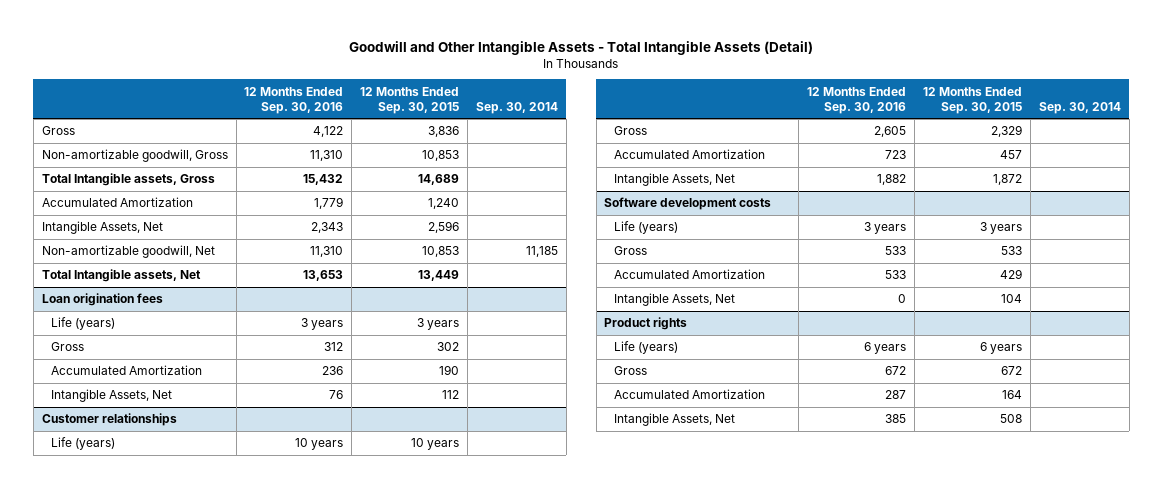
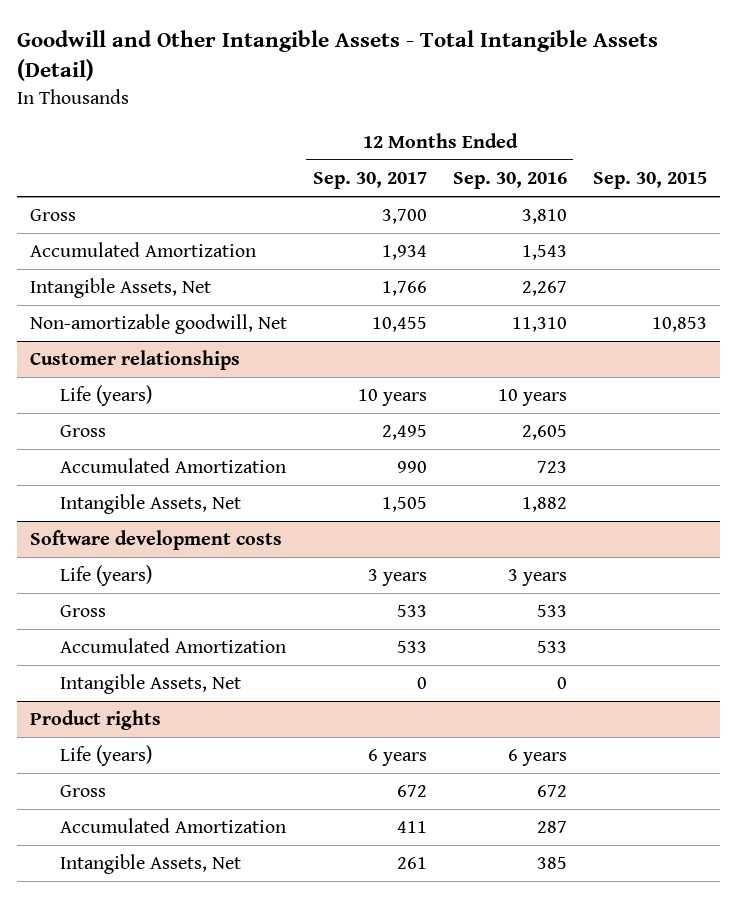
- | 12 Months Ended Sep. 30, 2016 | 12 Months Ended Sep. 30, 2015 | Sep. 30, 2014
+ | 12 Months Ended Sep. 30, 2017 | 12 Months Ended Sep. 30, 2016 | Sep. 30, 2015
- Gross | 4,122 | 3,836 |
- Non-amortizable goodwill, Gross | 11,310 | 10,853 |
- Total Intangible assets, Gross | 15,432 | 14,689 |
- Accumulated Amortization | 1,779 | 1,240 |
- Intangible Assets, Net | 2,343 | 2,596 |
+ Gross | 3,700 | 3,810 |
+ Accumulated Amortization | 1,934 | 1,543 |
+ Intangible Assets, Net | 1,766 | 2,267 |
- Total Intangible assets, Net | 13,653 | 13,449 |
- Loan origination fees
- Life (years) | 3 years | 3 years |
- Gross | 312 | 302 |
- Accumulated Amortization | 236 | 190 |
- Intangible Assets, Net | 76 | 112 |

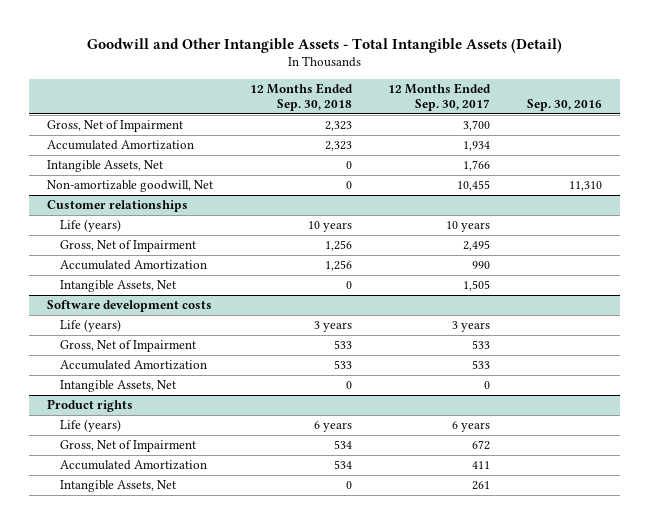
- | 12 Months Ended Sep. 30, 2017 | 12 Months Ended Sep. 30, 2016 | Sep. 30, 2015
+ | 12 Months Ended Sep. 30, 2018 | 12 Months Ended Sep. 30, 2017 | Sep. 30, 2016
- Gross | 3,700 | 3,810 |
+ Gross, Net of Impairment | 2,323 | 3,700 |
@ Customer relationships
- Gross | 2,495 | 2,605 |
+ Gross, Net of Impairment | 1,256 | 2,495 |
@ Software development costs
- Gross | 533 | 533 |
+ Gross, Net of Impairment | 533 | 533 |
@ Product rights
- Gross | 672 | 672 |
+ Gross, Net of Impairment | 534 | 672 |

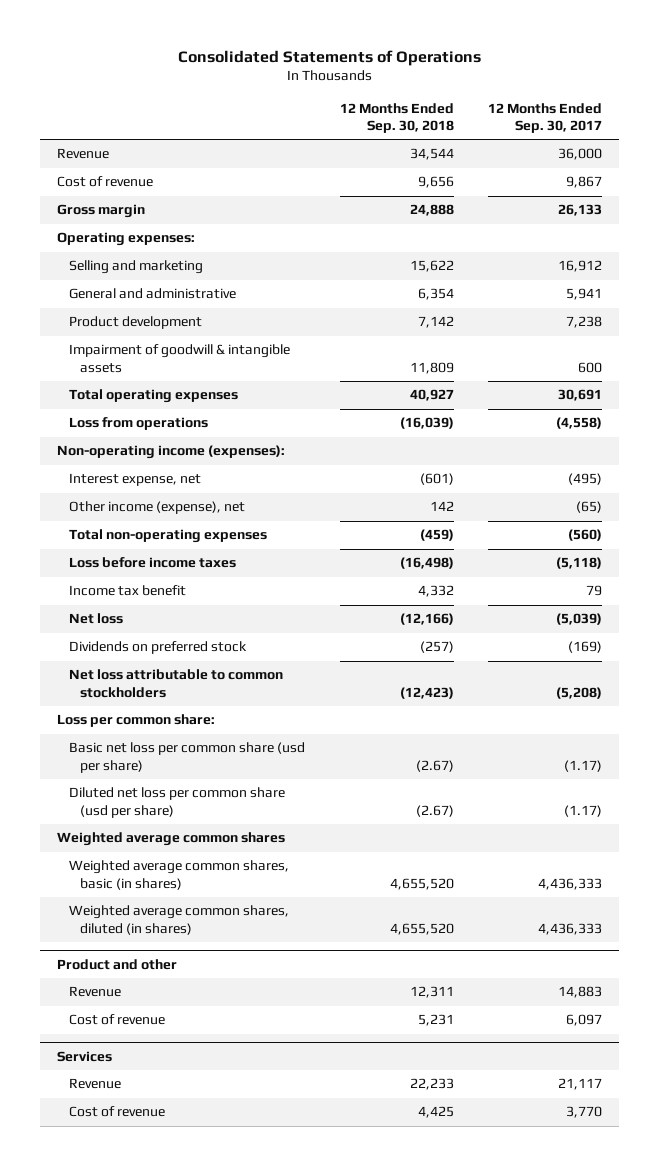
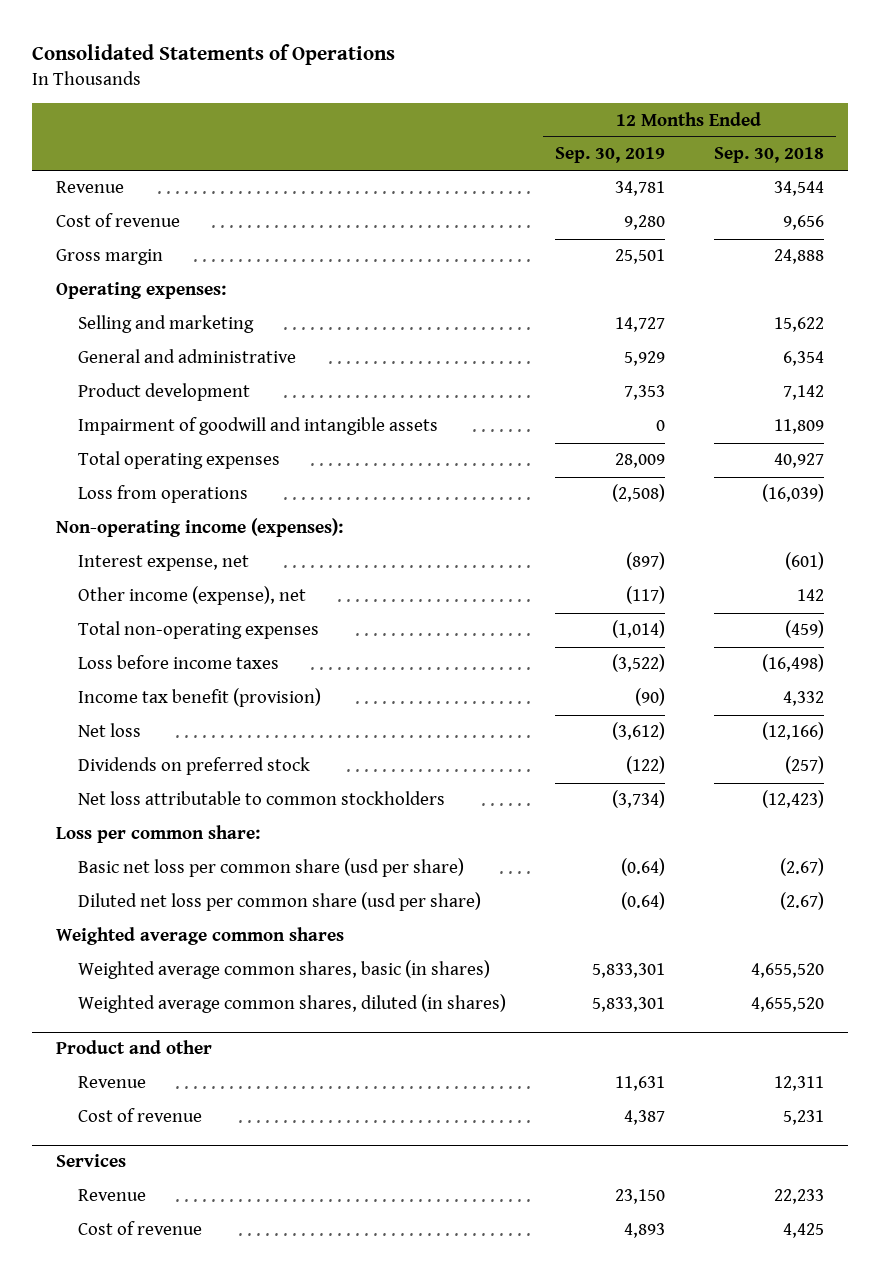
- | 12 Months Ended Sep. 30, 2018 | 12 Months Ended Sep. 30, 2017
+ | 12 Months Ended Sep. 30, 2019 | 12 Months Ended Sep. 30, 2018
- Impairment of goodwill & intangible assets | 11,809 | 600
+ Impairment of goodwill and intangible assets | 0 | 11,809
- Income tax benefit | 4,332 | 79
+ Income tax benefit (provision) | (90) | 4,332

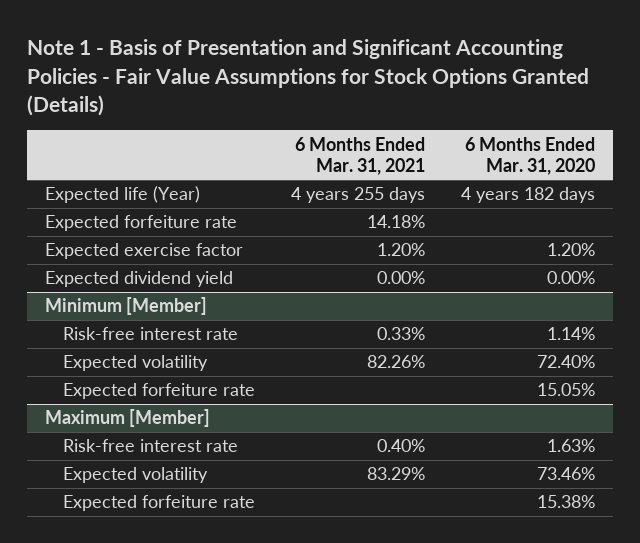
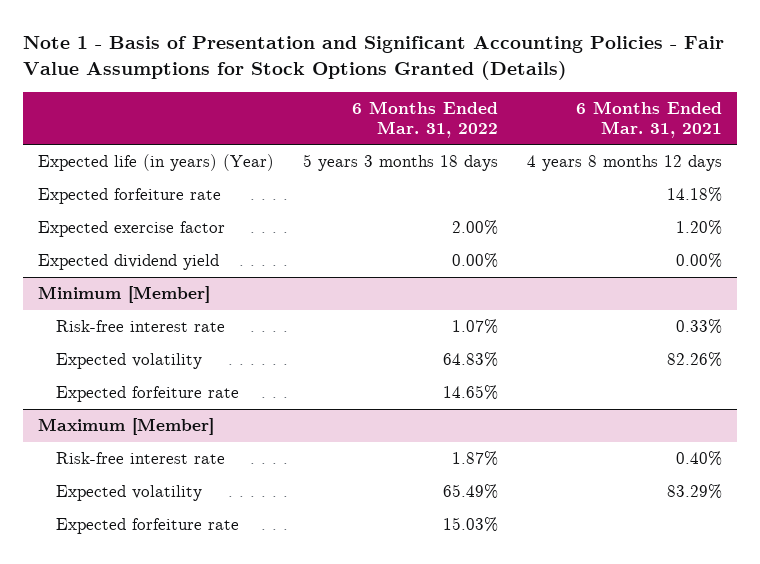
- | 6 Months Ended Mar. 31, 2021 | 6 Months Ended Mar. 31, 2020
+ | 6 Months Ended Mar. 31, 2022 | 6 Months Ended Mar. 31, 2021
- Expected life (Year) | 4 years 255 days | 4 years 182 days
+ Expected life (in years) (Year) | 5 years 3 months 18 days | 4 years 8 months 12 days

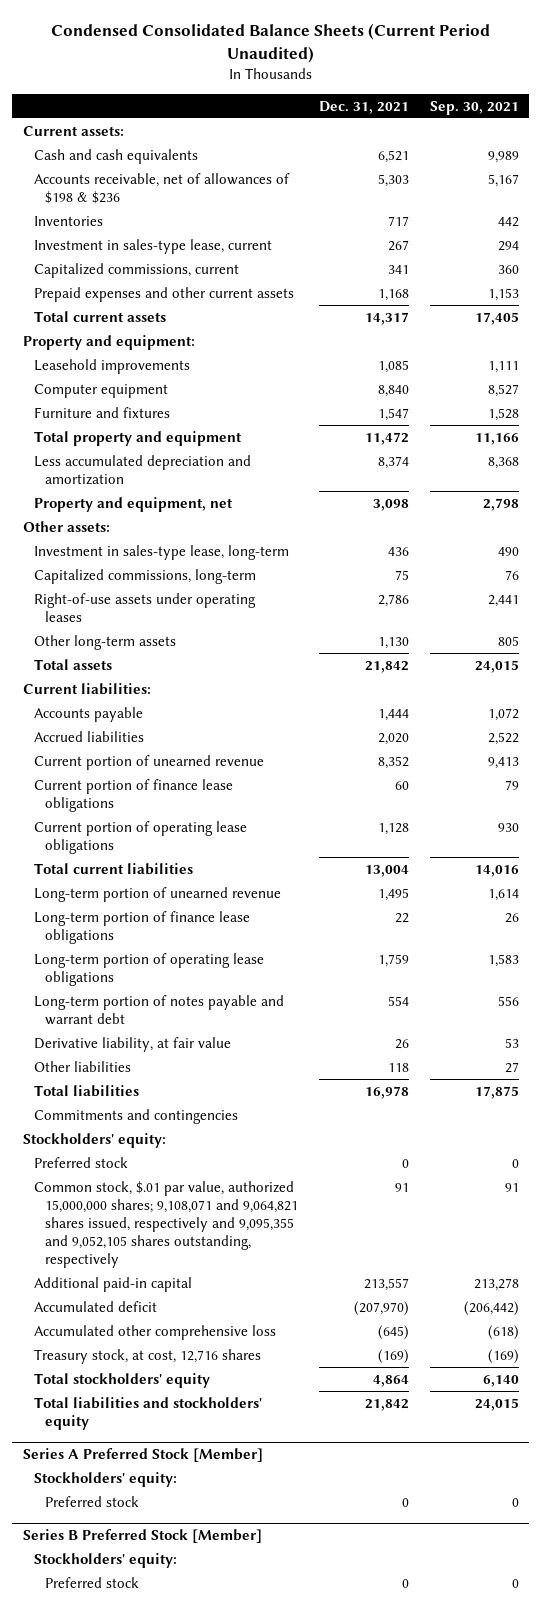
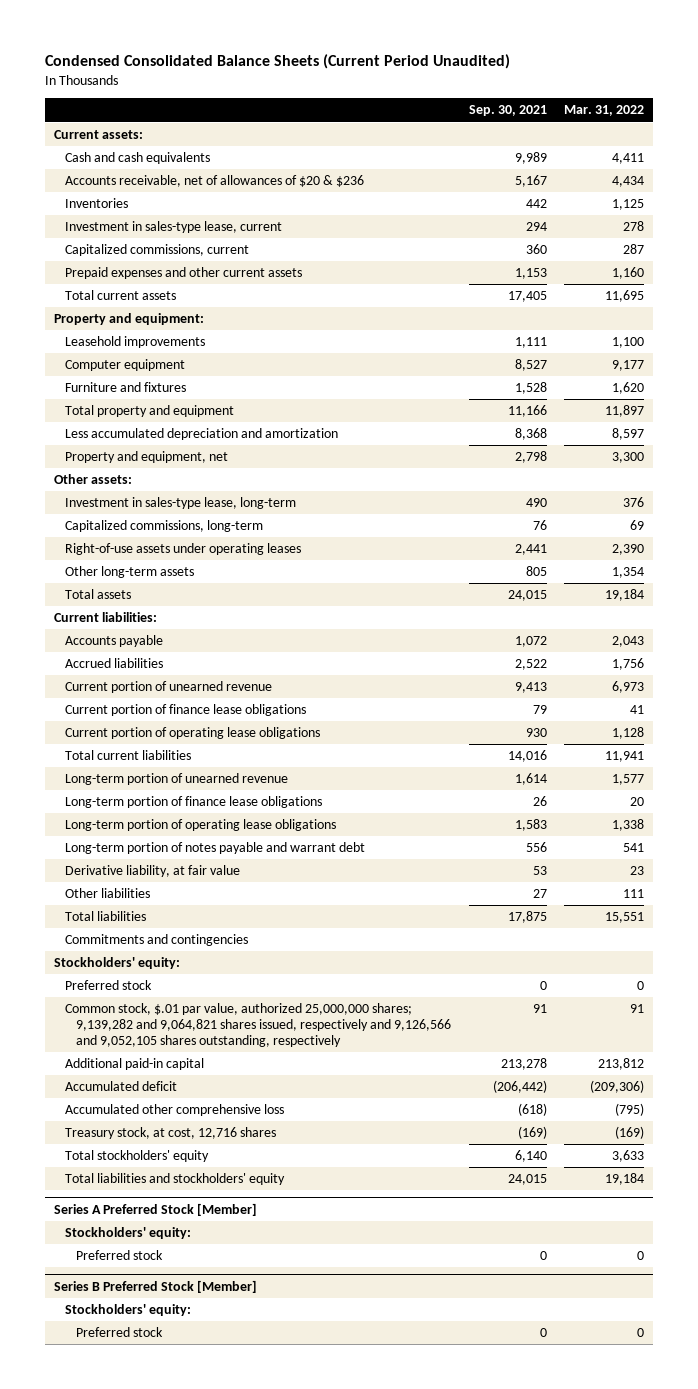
- | Dec. 31, 2021 | Sep. 30, 2021
+ | Sep. 30, 2021 | Mar. 31, 2022
- Accounts receivable, net of allowances of $198 & $236 | 5,303 | 5,167
+ Accounts receivable, net of allowances of $20 & $236 | 5,167 | 4,434
- Common stock, $.01 par value, authorized 15,000,000 shares; 9,108,071 and 9,064,821 shares issued, respectively and 9,095,355 and 9,052,105 shares outstanding, respectively | 91 | 91
+ Common stock, $.01 par value, authorized 25,000,000 shares; 9,139,282 and 9,064,821 shares issued, respectively and 9,126,566 and 9,052,105 shares outstanding, respectively | 91 | 91

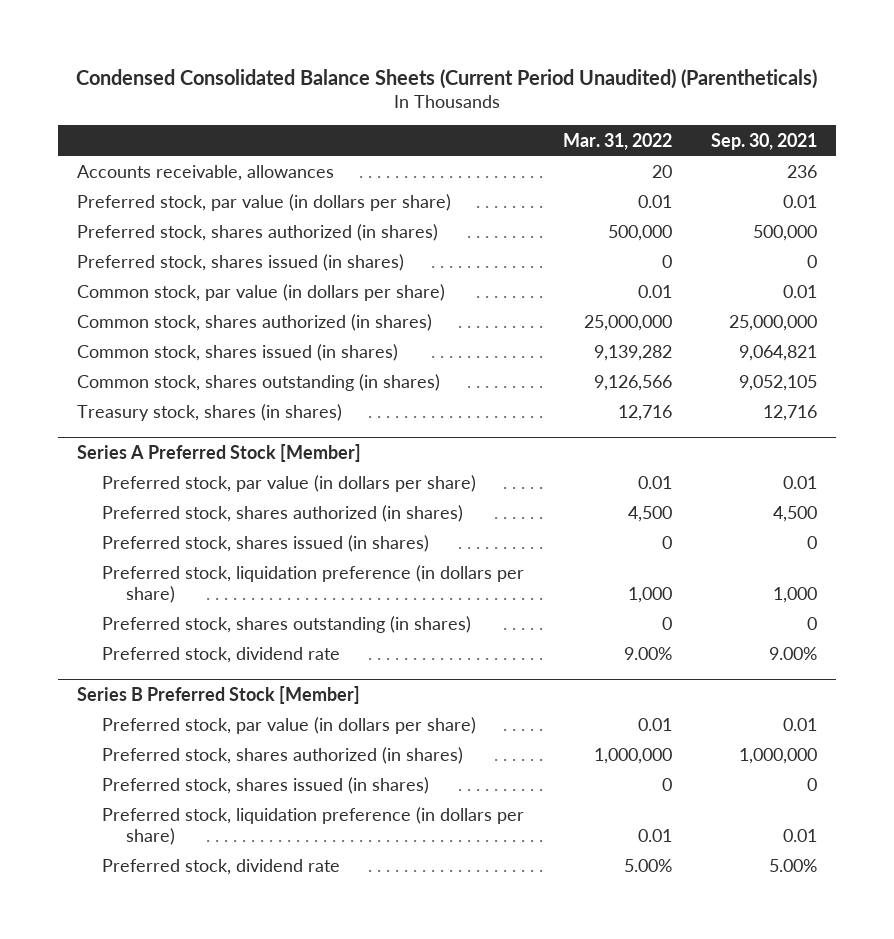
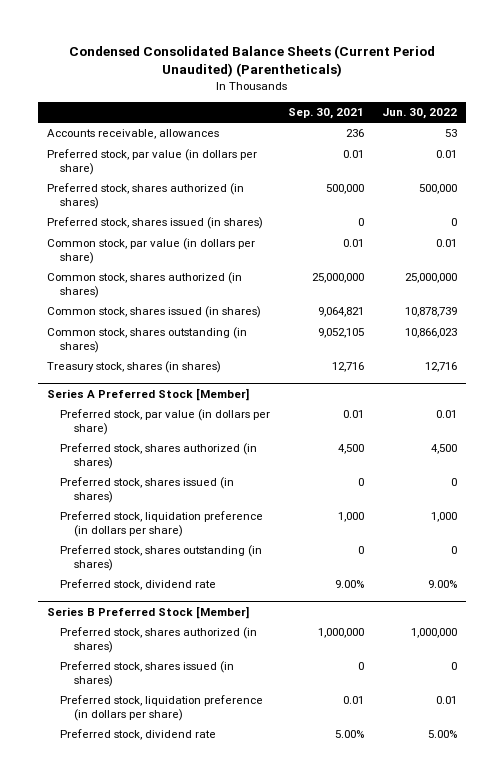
- | Mar. 31, 2022 | Sep. 30, 2021
+ | Sep. 30, 2021 | Jun. 30, 2022
@ Series B Preferred Stock [Member]
- Preferred stock, par value (in dollars per share) | 0.01 | 0.01

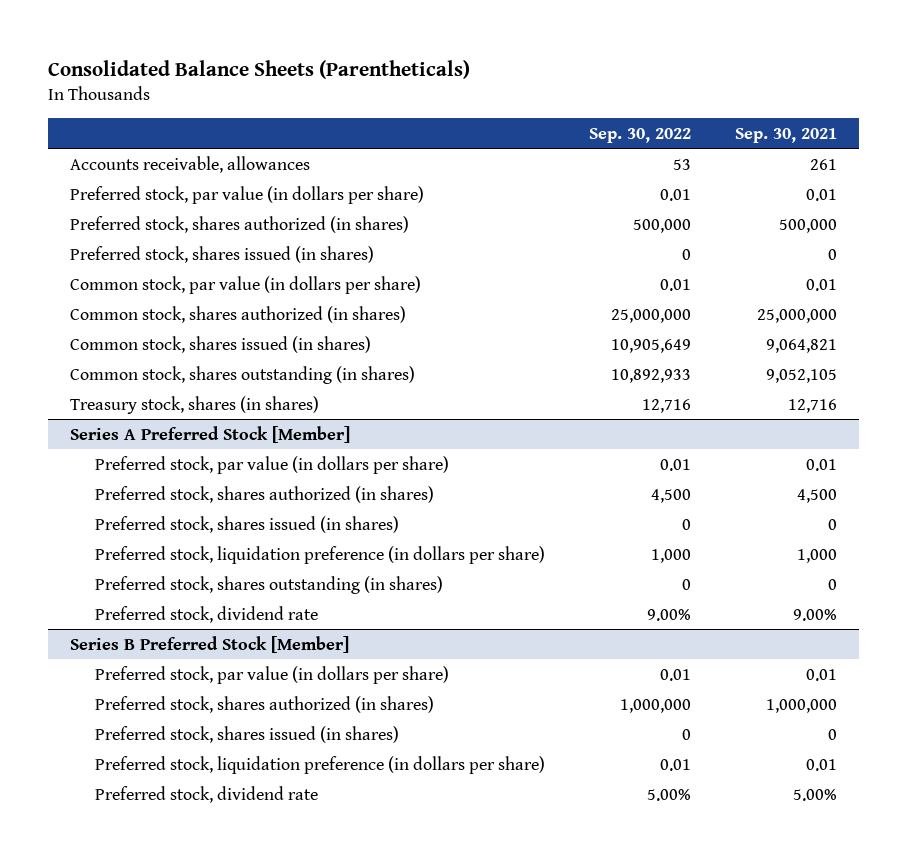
- Condensed Consolidated Balance Sheets (Current Period Unaudited) (Parentheticals)
+ Consolidated Balance Sheets (Parentheticals)
- | Sep. 30, 2021 | Jun. 30, 2022
+ | Sep. 30, 2022 | Sep. 30, 2021
- Accounts receivable, allowances | 236 | 53
+ Accounts receivable, allowances | 53 | 261
@ Series B Preferred Stock [Member]
+ Preferred stock, par value (in dollars per share) | 0.01 | 0.01

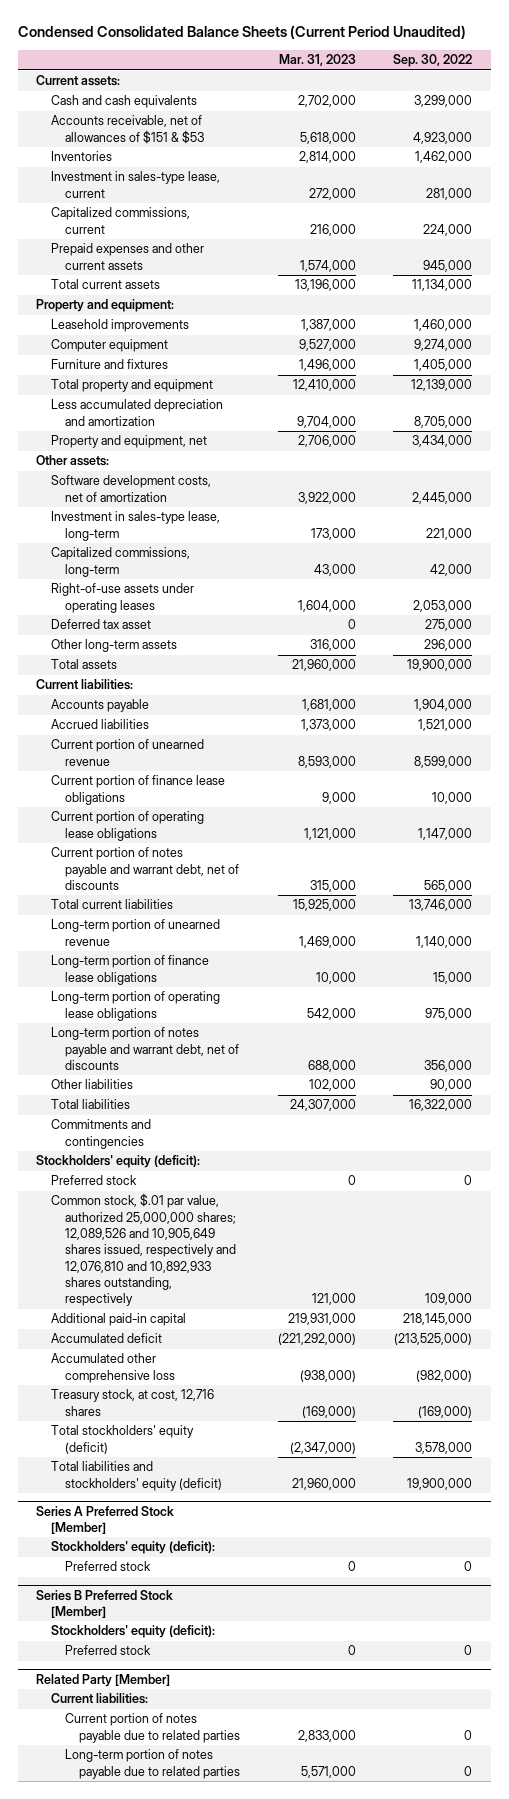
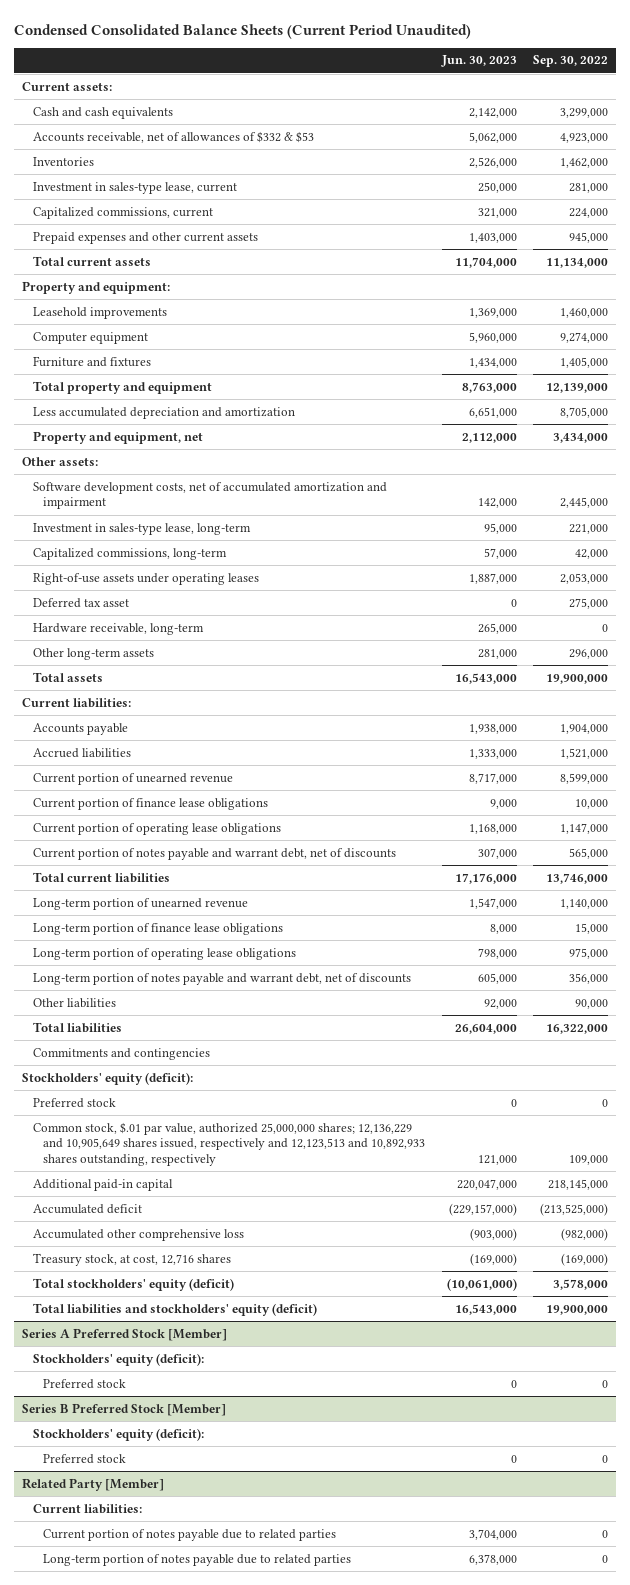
- | Mar. 31, 2023 | Sep. 30, 2022
+ | Jun. 30, 2023 | Sep. 30, 2022
- Accounts receivable, net of allowances of $151 & $53 | 5,618,000 | 4,923,000
+ Accounts receivable, net of allowances of $332 & $53 | 5,062,000 | 4,923,000
- Software development costs, net of amortization | 3,922,000 | 2,445,000
+ Software development costs, net of accumulated amortization and impairment | 142,000 | 2,445,000
+ Hardware receivable, long-term | 265,000 | 0
- Common stock, $.01 par value, authorized 25,000,000 shares; 12,089,526 and 10,905,649 shares issued, respectively and 12,076,810 and 10,892,933 shares outstanding, respectively | 121,000 | 109,000
+ Common stock, $.01 par value, authorized 25,000,000 shares; 12,136,229 and 10,905,649 shares issued, respectively and 12,123,513 and 10,892,933 shares outstanding, respectively | 121,000 | 109,000

